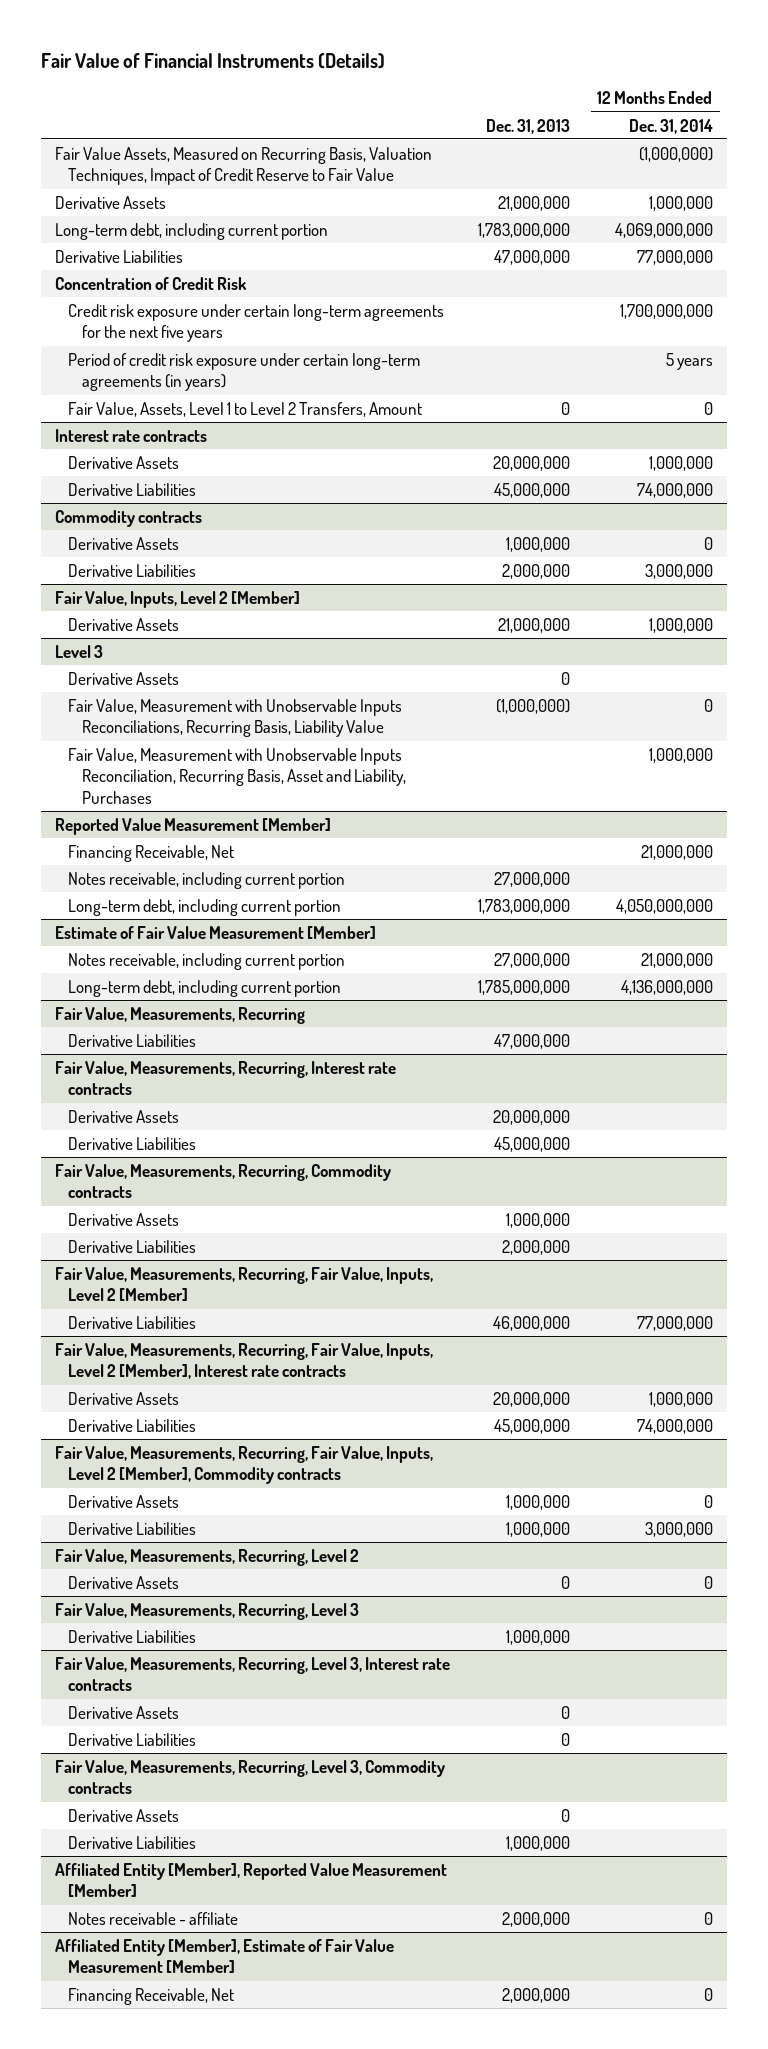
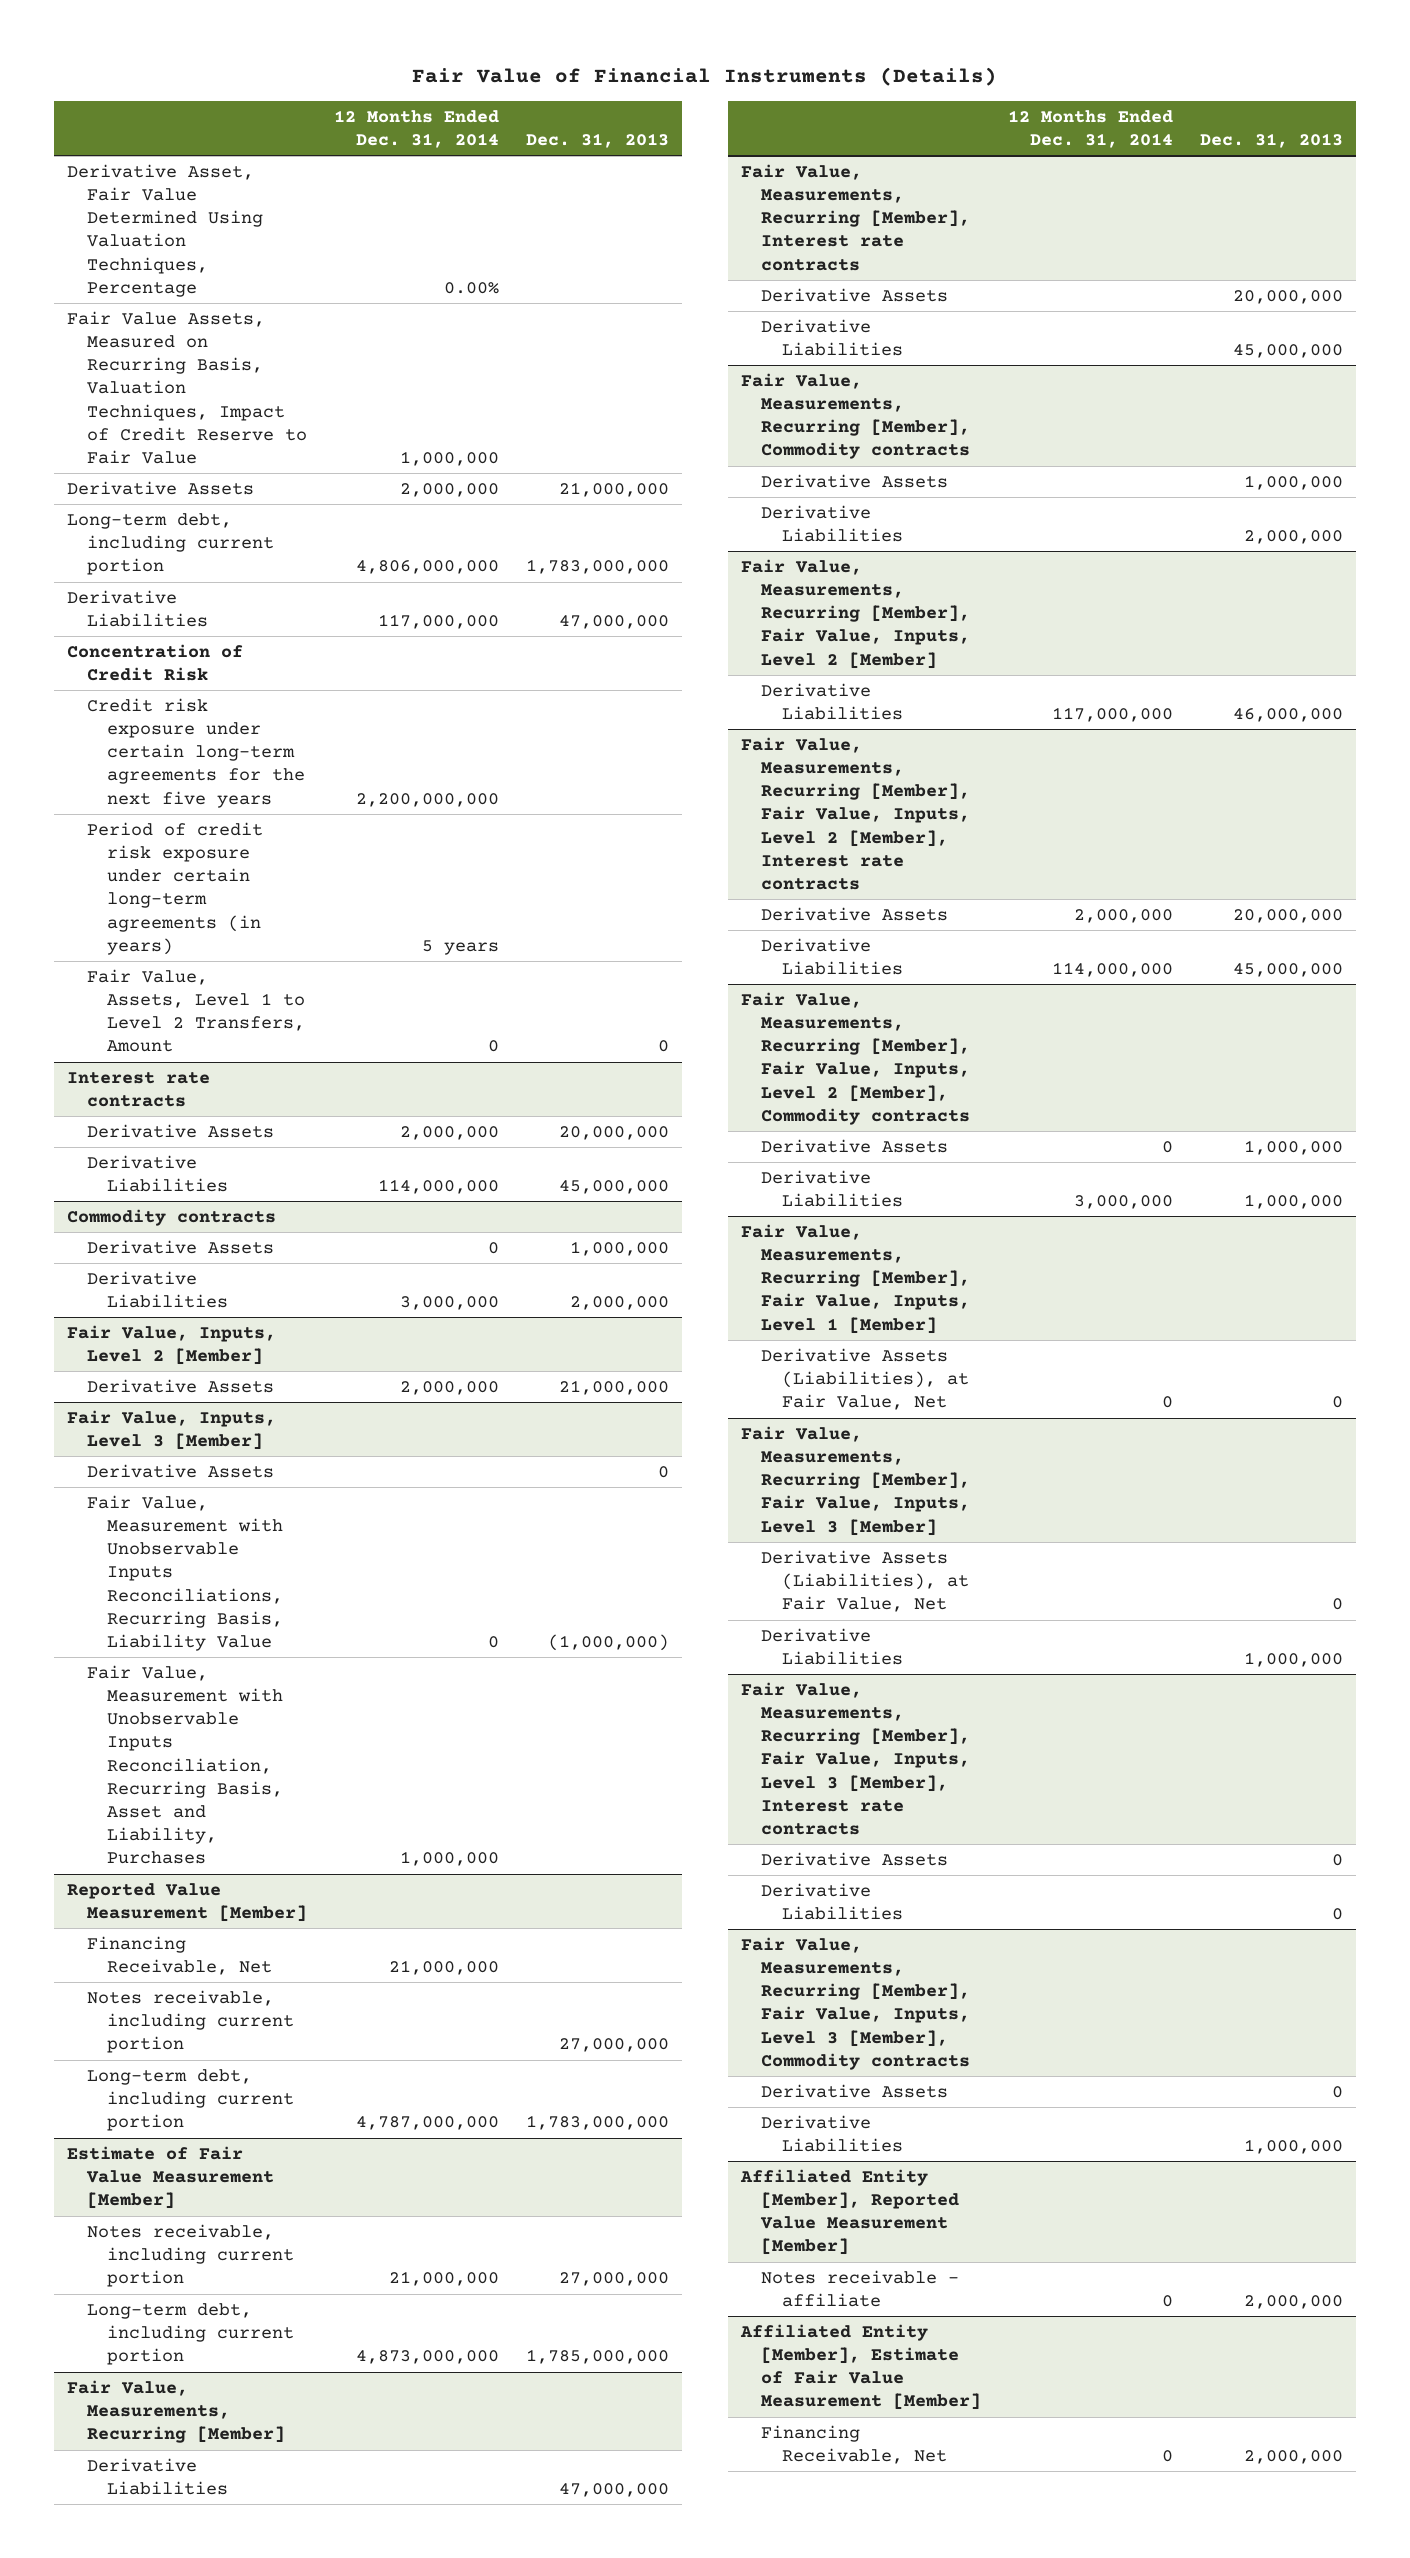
- | Dec. 31, 2013 | 12 Months Ended Dec. 31, 2014
+ | 12 Months Ended Dec. 31, 2014 | Dec. 31, 2013
- Fair Value Assets, Measured on Recurring Basis, Valuation Techniques, Impact of Credit Reserve to Fair Value | | (1,000,000)
- Derivative Assets | 21,000,000 | 1,000,000
- Long-term debt, including current portion | 1,783,000,000 | 4,069,000,000
- Derivative Liabilities | 47,000,000 | 77,000,000
+ Derivative Asset, Fair Value Determined Using Valuation Techniques, Percentage | 0.00% |
+ Fair Value Assets, Measured on Recurring Basis, Valuation Techniques, Impact of Credit Reserve to Fair Value | 1,000,000 |
+ Derivative Assets | 2,000,000 | 21,000,000
+ Long-term debt, including current portion | 4,806,000,000 | 1,783,000,000
+ Derivative Liabilities | 117,000,000 | 47,000,000
- Credit risk exposure under certain long-term agreements for the next five years | | 1,700,000,000
+ Credit risk exposure under certain long-term agreements for the next five years | 2,200,000,000 |
@ Interest rate contracts
- Derivative Assets | 20,000,000 | 1,000,000
- Derivative Liabilities | 45,000,000 | 74,000,000
+ Derivative Assets | 2,000,000 | 20,000,000
+ Derivative Liabilities | 114,000,000 | 45,000,000
@ Fair Value, Inputs, Level 2 [Member]
- Derivative Assets | 21,000,000 | 1,000,000
- Level 3
@ Fair Value, Inputs, Level 2 [Member]
+ Derivative Assets | 2,000,000 | 21,000,000
+ Fair Value, Inputs, Level 3 [Member]
@ Reported Value Measurement [Member]
- Long-term debt, including current portion | 1,783,000,000 | 4,050,000,000
+ Long-term debt, including current portion | 4,787,000,000 | 1,783,000,000
@ Estimate of Fair Value Measurement [Member]
- Long-term debt, including current portion | 1,785,000,000 | 4,136,000,000
- Fair Value, Measurements, Recurring
@ Estimate of Fair Value Measurement [Member]
+ Long-term debt, including current portion | 4,873,000,000 | 1,785,000,000
+ Fair Value, Measurements, Recurring [Member]
- Fair Value, Measurements, Recurring, Interest rate contracts
+ Fair Value, Measurements, Recurring [Member], Interest rate contracts
- Fair Value, Measurements, Recurring, Commodity contracts
+ Fair Value, Measurements, Recurring [Member], Commodity contracts
- Fair Value, Measurements, Recurring, Fair Value, Inputs, Level 2 [Member]
- Derivative Liabilities | 46,000,000 | 77,000,000
- Fair Value, Measurements, Recurring, Fair Value, Inputs, Level 2 [Member], Interest rate contracts
- Derivative Assets | 20,000,000 | 1,000,000
- Derivative Liabilities | 45,000,000 | 74,000,000
- Fair Value, Measurements, Recurring, Fair Value, Inputs, Level 2 [Member], Commodity contracts
+ Fair Value, Measurements, Recurring [Member], Fair Value, Inputs, Level 2 [Member]
+ Derivative Liabilities | 117,000,000 | 46,000,000
+ Fair Value, Measurements, Recurring [Member], Fair Value, Inputs, Level 2 [Member], Interest rate contracts
+ Derivative Assets | 2,000,000 | 20,000,000
+ Derivative Liabilities | 114,000,000 | 45,000,000
+ Fair Value, Measurements, Recurring [Member], Fair Value, Inputs, Level 2 [Member], Commodity contracts
- Fair Value, Measurements, Recurring, Level 2
- Derivative Assets | 0 | 0
- Fair Value, Measurements, Recurring, Level 3
+ Fair Value, Measurements, Recurring [Member], Fair Value, Inputs, Level 1 [Member]
+ Derivative Assets (Liabilities), at Fair Value, Net | 0 | 0
+ Fair Value, Measurements, Recurring [Member], Fair Value, Inputs, Level 3 [Member]
+ Derivative Assets (Liabilities), at Fair Value, Net | | 0
- Fair Value, Measurements, Recurring, Level 3, Interest rate contracts
+ Fair Value, Measurements, Recurring [Member], Fair Value, Inputs, Level 3 [Member], Interest rate contracts
- Fair Value, Measurements, Recurring, Level 3, Commodity contracts
+ Fair Value, Measurements, Recurring [Member], Fair Value, Inputs, Level 3 [Member], Commodity contracts

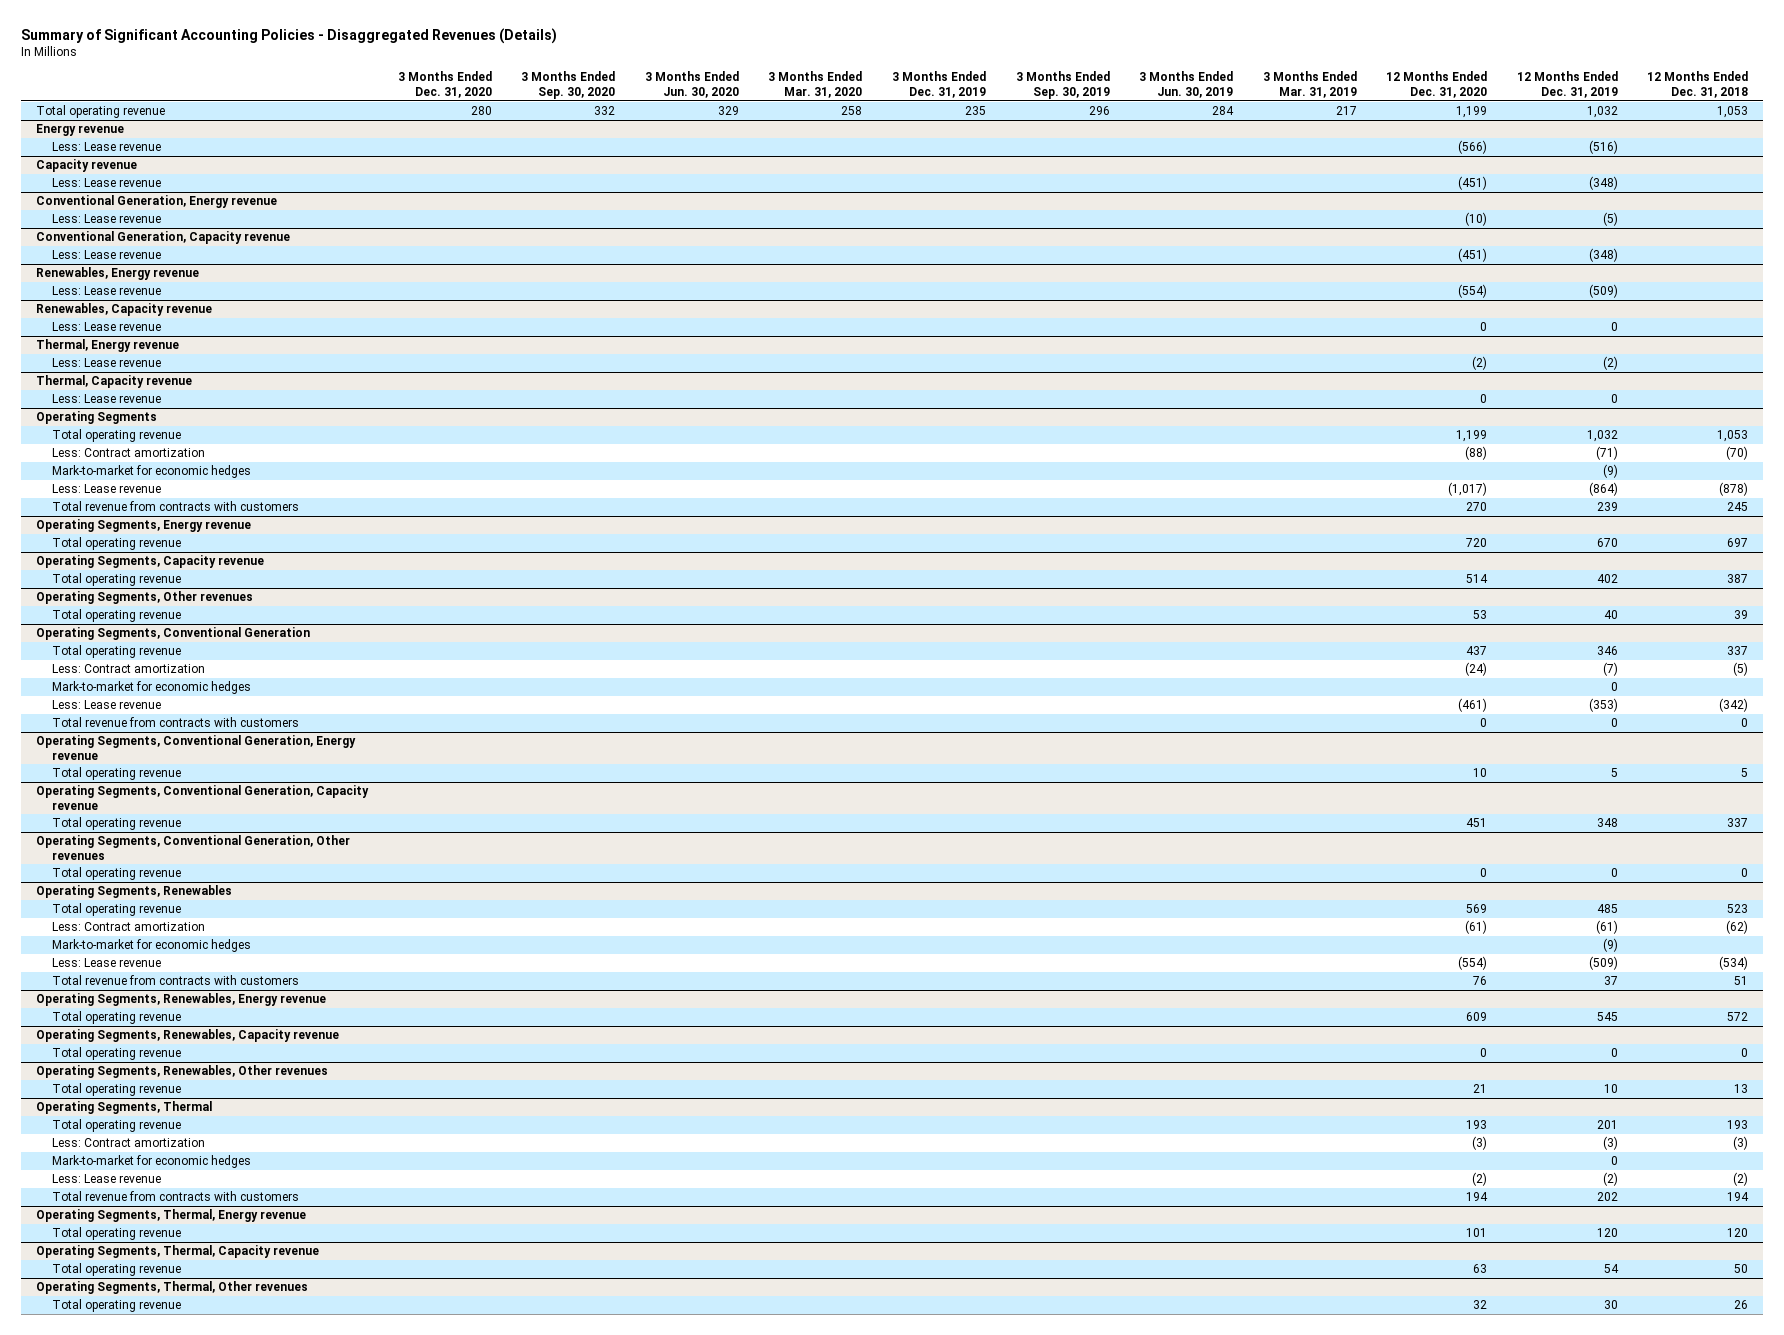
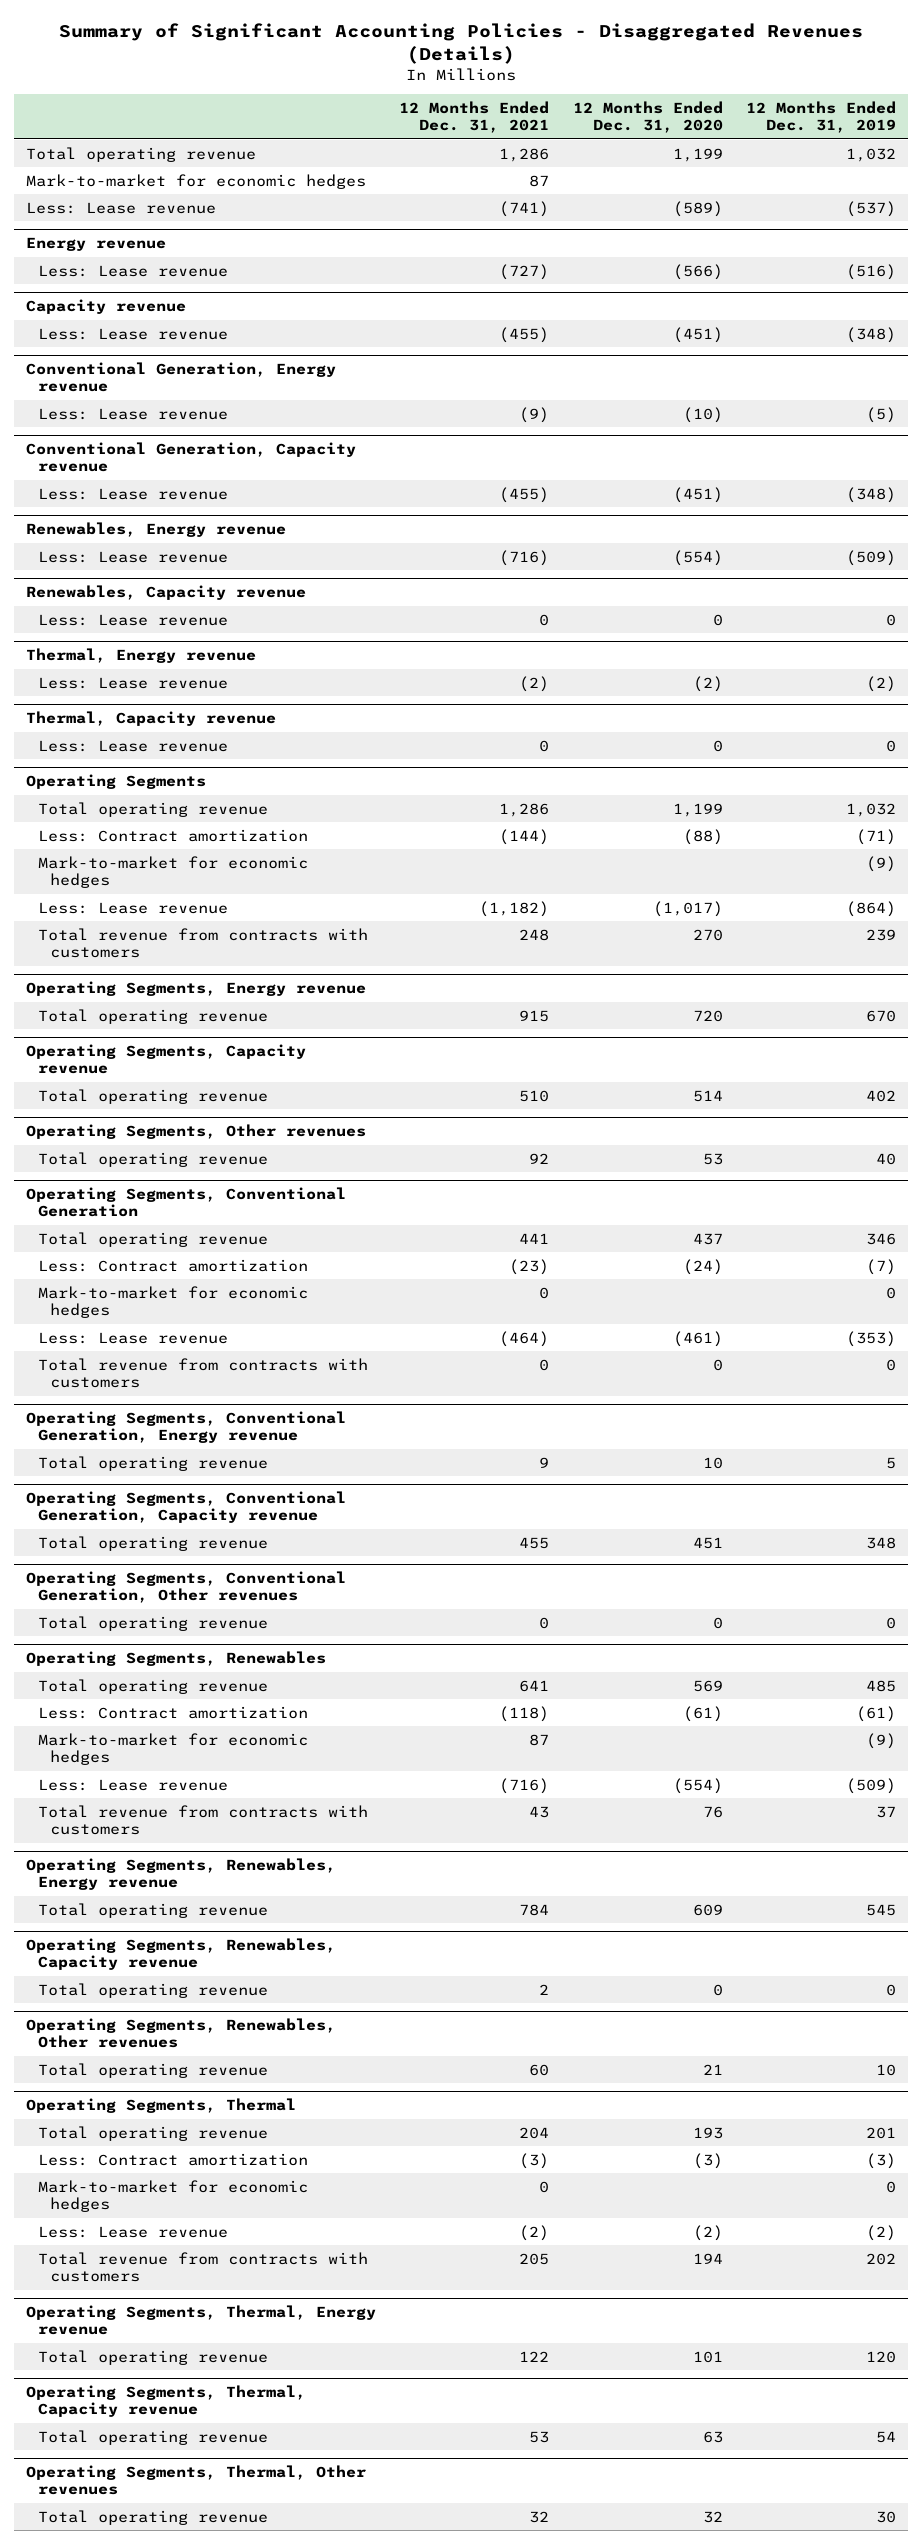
- | 3 Months Ended Dec. 31, 2020 | 3 Months Ended Sep. 30, 2020 | 3 Months Ended Jun. 30, 2020 | 3 Months Ended Mar. 31, 2020 | 3 Months Ended Dec. 31, 2019 | 3 Months Ended Sep. 30, 2019 | 3 Months Ended Jun. 30, 2019 | 3 Months Ended Mar. 31, 2019 | 12 Months Ended Dec. 31, 2020 | 12 Months Ended Dec. 31, 2019 | 12 Months Ended Dec. 31, 2018
+ | 12 Months Ended Dec. 31, 2021 | 12 Months Ended Dec. 31, 2020 | 12 Months Ended Dec. 31, 2019
+ Mark-to-market for economic hedges | 87 | |
+ Less: Lease revenue | (741) | (589) | (537)

